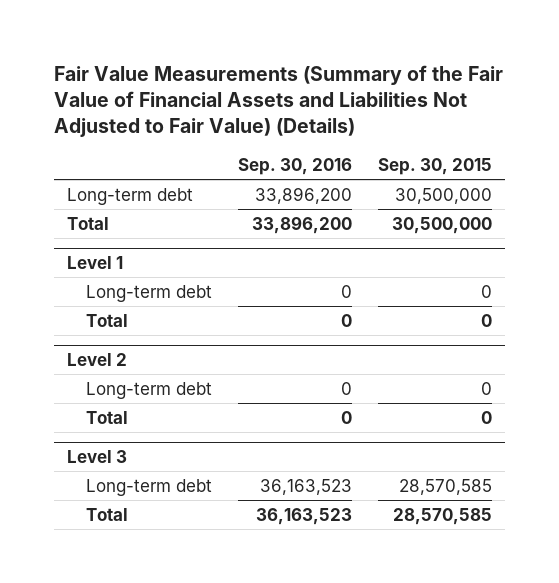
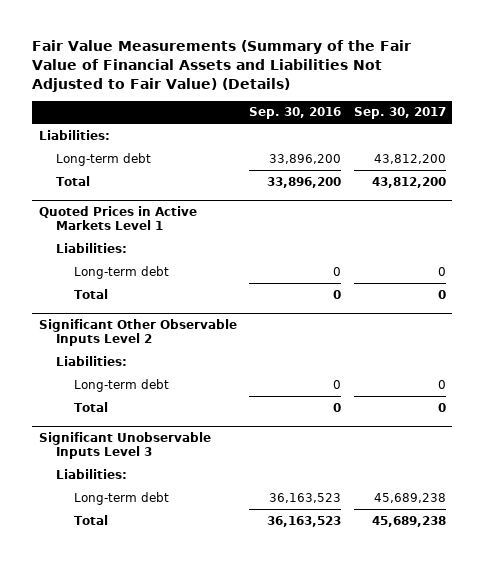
- | Sep. 30, 2016 | Sep. 30, 2015
+ | Sep. 30, 2016 | Sep. 30, 2017
+ Liabilities:
- Level 1
+ Quoted Prices in Active Markets Level 1
+ Liabilities:
- Level 2
+ Significant Other Observable Inputs Level 2
+ Liabilities:
- Level 3
+ Significant Unobservable Inputs Level 3
+ Liabilities:

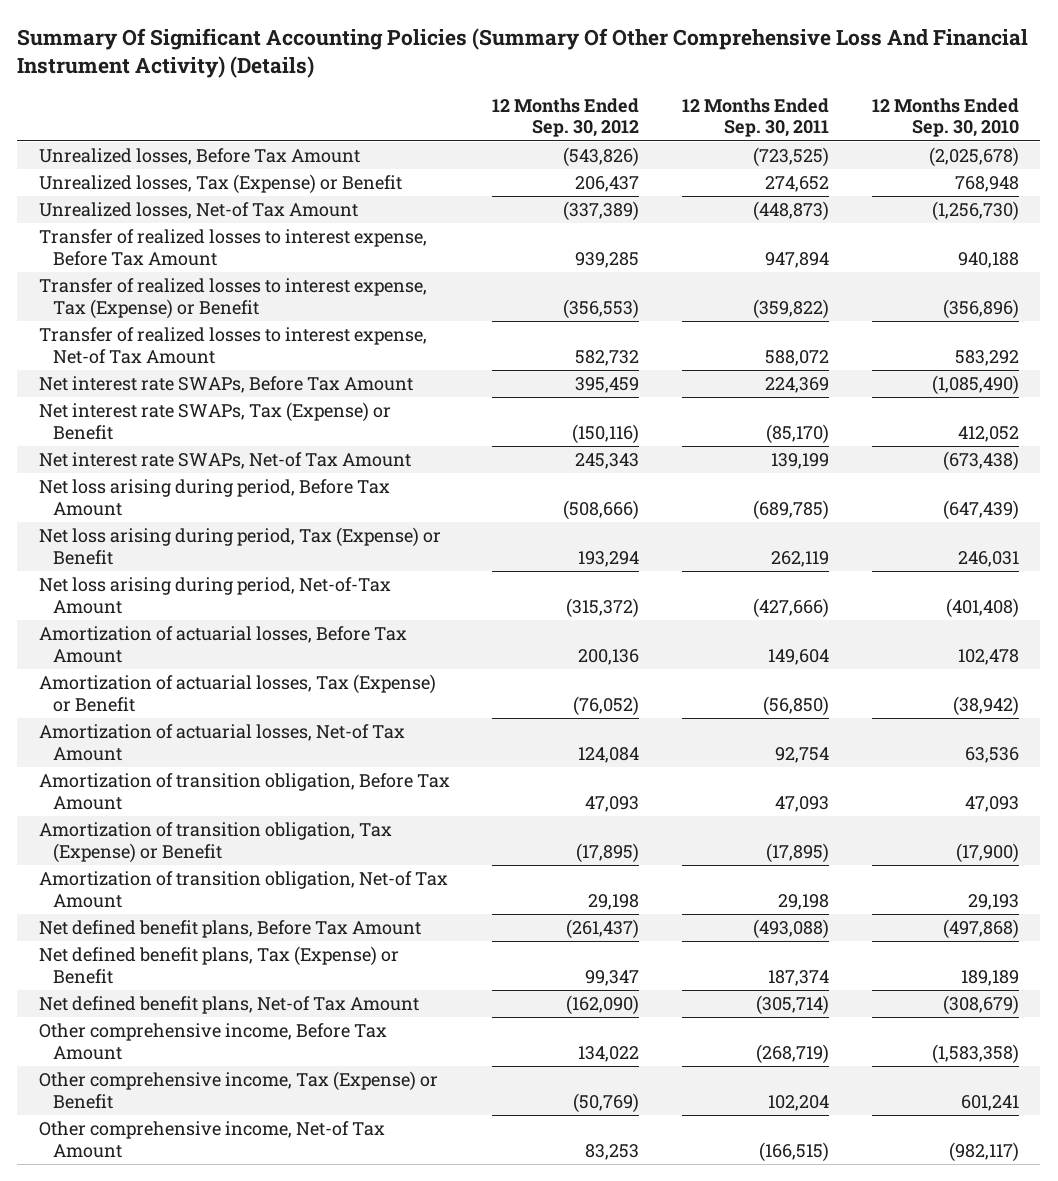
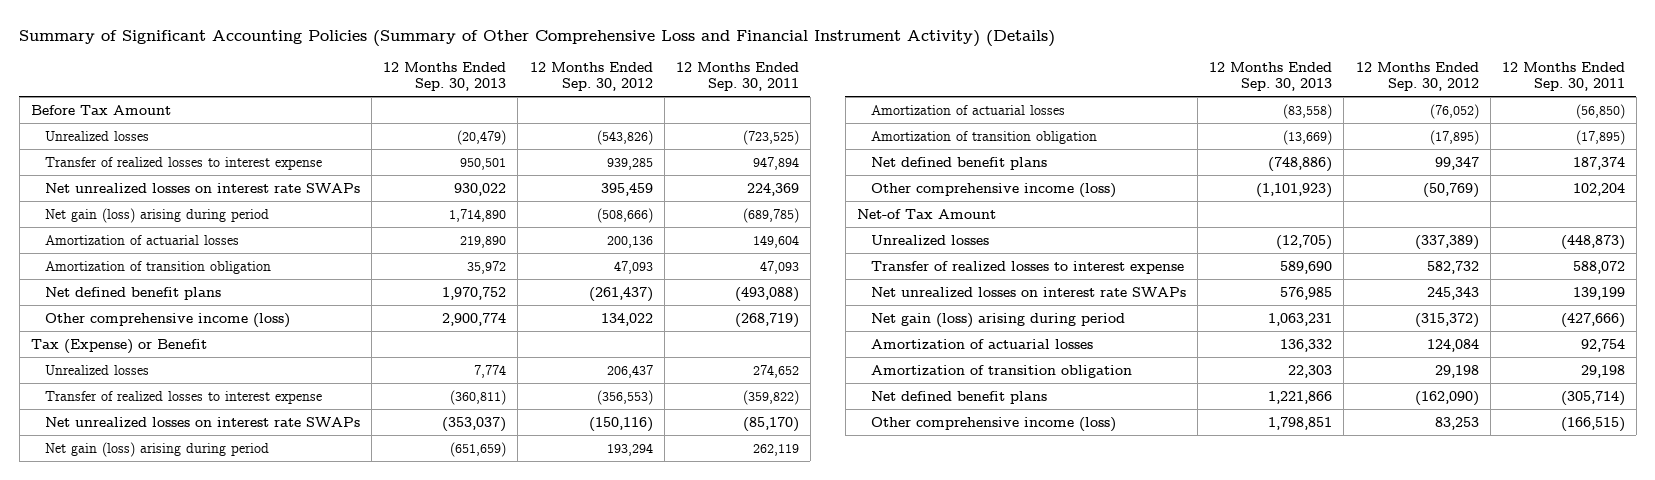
- Summary Of Significant Accounting Policies (Summary Of Other Comprehensive Loss And Financial Instrument Activity) (Details)
+ Summary of Significant Accounting Policies (Summary of Other Comprehensive Loss and Financial Instrument Activity) (Details)
- | 12 Months Ended Sep. 30, 2012 | 12 Months Ended Sep. 30, 2011 | 12 Months Ended Sep. 30, 2010
+ | 12 Months Ended Sep. 30, 2013 | 12 Months Ended Sep. 30, 2012 | 12 Months Ended Sep. 30, 2011
- Unrealized losses, Before Tax Amount | (543,826) | (723,525) | (2,025,678)
- Unrealized losses, Tax (Expense) or Benefit | 206,437 | 274,652 | 768,948
- Unrealized losses, Net-of Tax Amount | (337,389) | (448,873) | (1,256,730)
- Transfer of realized losses to interest expense, Before Tax Amount | 939,285 | 947,894 | 940,188
- Transfer of realized losses to interest expense, Tax (Expense) or Benefit | (356,553) | (359,822) | (356,896)
- Transfer of realized losses to interest expense, Net-of Tax Amount | 582,732 | 588,072 | 583,292
- Net interest rate SWAPs, Before Tax Amount | 395,459 | 224,369 | (1,085,490)
- Net interest rate SWAPs, Tax (Expense) or Benefit | (150,116) | (85,170) | 412,052
- Net interest rate SWAPs, Net-of Tax Amount | 245,343 | 139,199 | (673,438)
- Net loss arising during period, Before Tax Amount | (508,666) | (689,785) | (647,439)
- Net loss arising during period, Tax (Expense) or Benefit | 193,294 | 262,119 | 246,031
- Net loss arising during period, Net-of-Tax Amount | (315,372) | (427,666) | (401,408)
- Amortization of actuarial losses, Before Tax Amount | 200,136 | 149,604 | 102,478
- Amortization of actuarial losses, Tax (Expense) or Benefit | (76,052) | (56,850) | (38,942)
- Amortization of actuarial losses, Net-of Tax Amount | 124,084 | 92,754 | 63,536
- Amortization of transition obligation, Before Tax Amount | 47,093 | 47,093 | 47,093
- Amortization of transition obligation, Tax (Expense) or Benefit | (17,895) | (17,895) | (17,900)
- Amortization of transition obligation, Net-of Tax Amount | 29,198 | 29,198 | 29,193
- Net defined benefit plans, Before Tax Amount | (261,437) | (493,088) | (497,868)
- Net defined benefit plans, Tax (Expense) or Benefit | 99,347 | 187,374 | 189,189
- Net defined benefit plans, Net-of Tax Amount | (162,090) | (305,714) | (308,679)
- Other comprehensive income, Before Tax Amount | 134,022 | (268,719) | (1,583,358)
- Other comprehensive income, Tax (Expense) or Benefit | (50,769) | 102,204 | 601,241
- Other comprehensive income, Net-of Tax Amount | 83,253 | (166,515) | (982,117)
+ Before Tax Amount
+ Unrealized losses | (20,479) | (543,826) | (723,525)
+ Transfer of realized losses to interest expense | 950,501 | 939,285 | 947,894
+ Net unrealized losses on interest rate SWAPs | 930,022 | 395,459 | 224,369
+ Net gain (loss) arising during period | 1,714,890 | (508,666) | (689,785)
+ Amortization of actuarial losses | 219,890 | 200,136 | 149,604
+ Amortization of transition obligation | 35,972 | 47,093 | 47,093
+ Net defined benefit plans | 1,970,752 | (261,437) | (493,088)
+ Other comprehensive income (loss) | 2,900,774 | 134,022 | (268,719)
+ Tax (Expense) or Benefit
+ Unrealized losses | 7,774 | 206,437 | 274,652
+ Transfer of realized losses to interest expense | (360,811) | (356,553) | (359,822)
+ Net unrealized losses on interest rate SWAPs | (353,037) | (150,116) | (85,170)
+ Net gain (loss) arising during period | (651,659) | 193,294 | 262,119
+ Amortization of actuarial losses | (83,558) | (76,052) | (56,850)
+ Amortization of transition obligation | (13,669) | (17,895) | (17,895)
+ Net defined benefit plans | (748,886) | 99,347 | 187,374
+ Other comprehensive income (loss) | (1,101,923) | (50,769) | 102,204
+ Net-of Tax Amount
+ Unrealized losses | (12,705) | (337,389) | (448,873)
+ Transfer of realized losses to interest expense | 589,690 | 582,732 | 588,072
+ Net unrealized losses on interest rate SWAPs | 576,985 | 245,343 | 139,199
+ Net gain (loss) arising during period | 1,063,231 | (315,372) | (427,666)
+ Amortization of actuarial losses | 136,332 | 124,084 | 92,754
+ Amortization of transition obligation | 22,303 | 29,198 | 29,198
+ Net defined benefit plans | 1,221,866 | (162,090) | (305,714)
+ Other comprehensive income (loss) | 1,798,851 | 83,253 | (166,515)

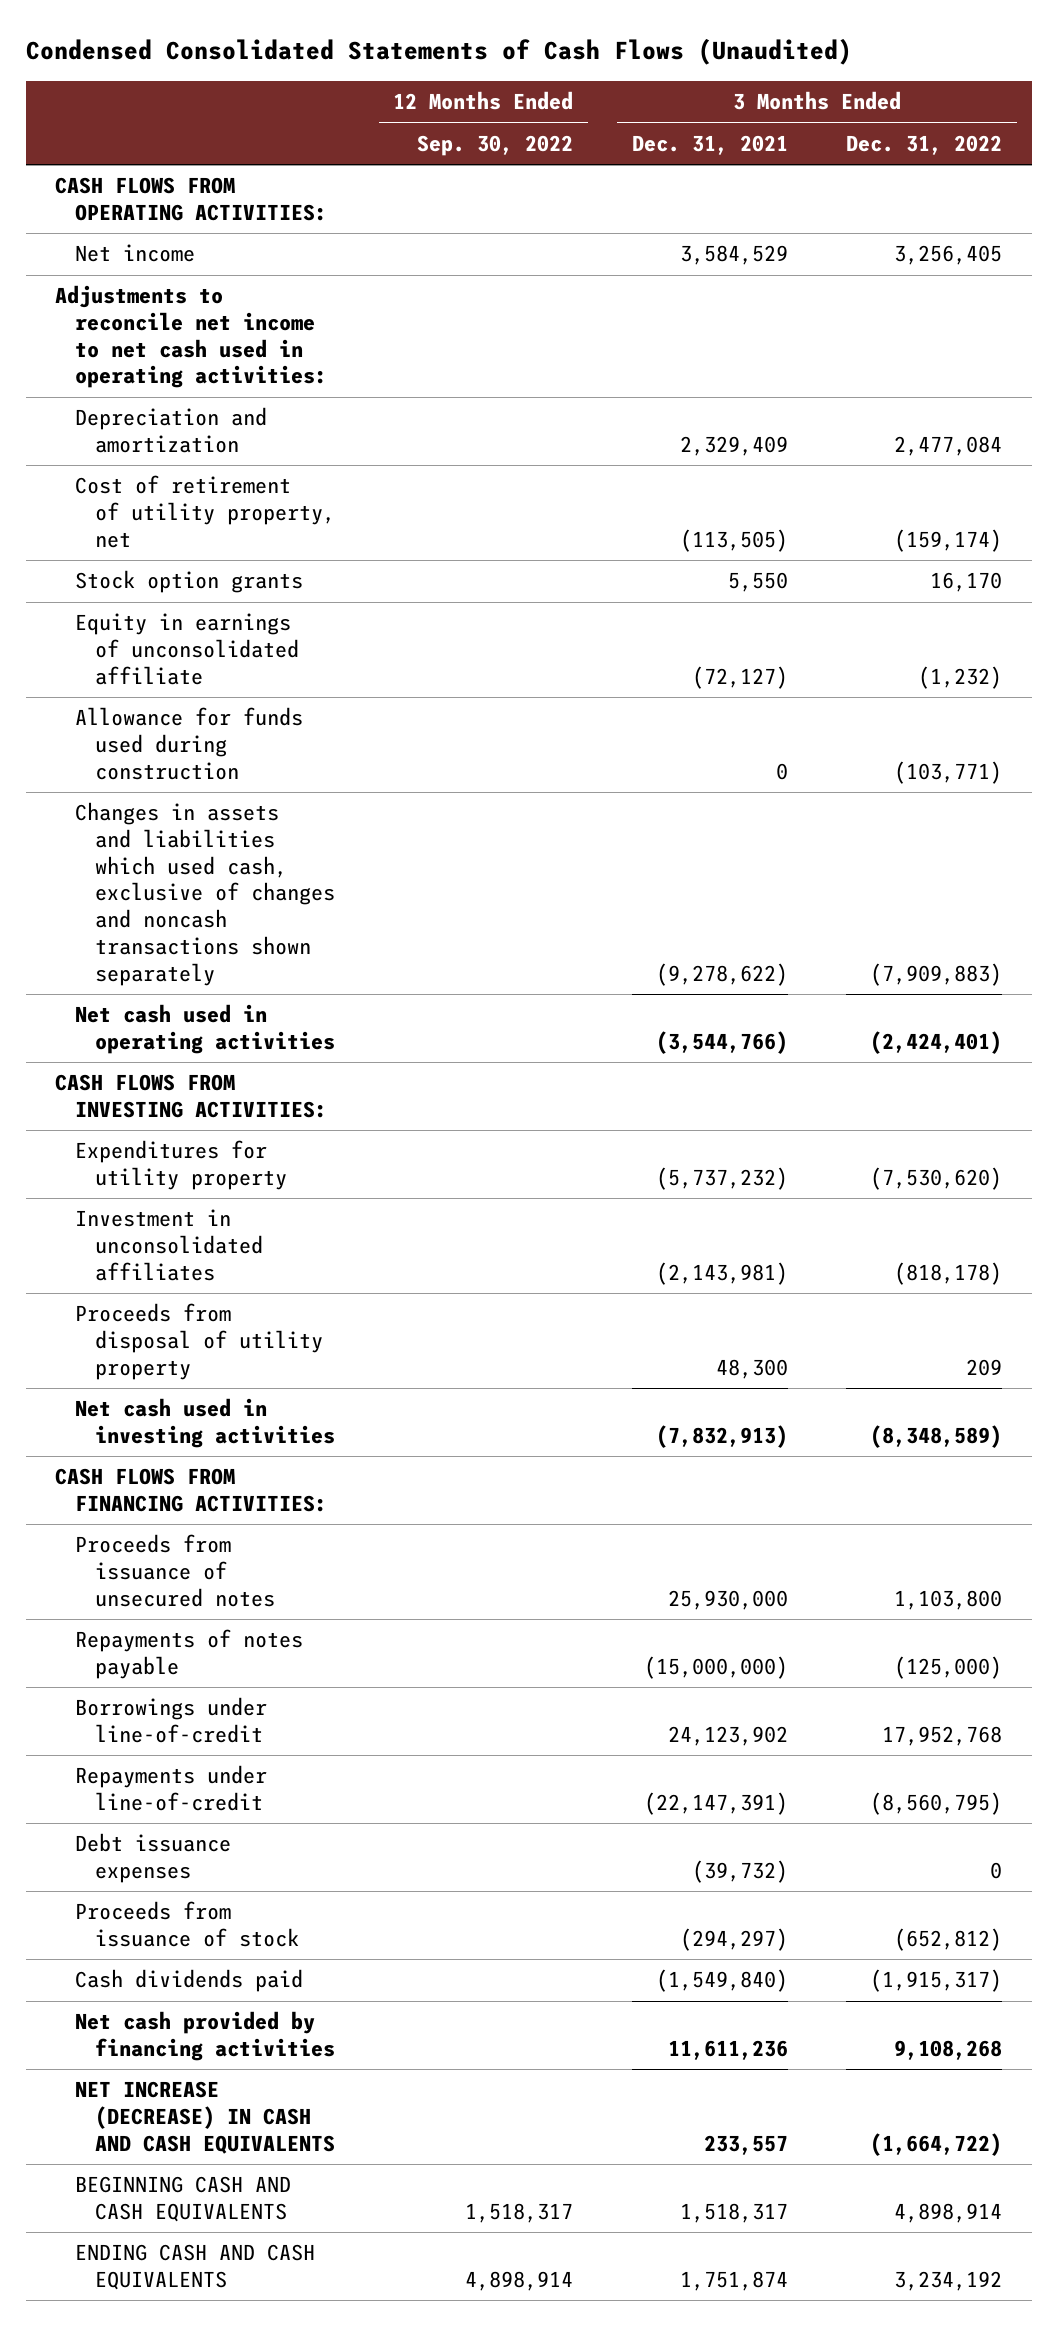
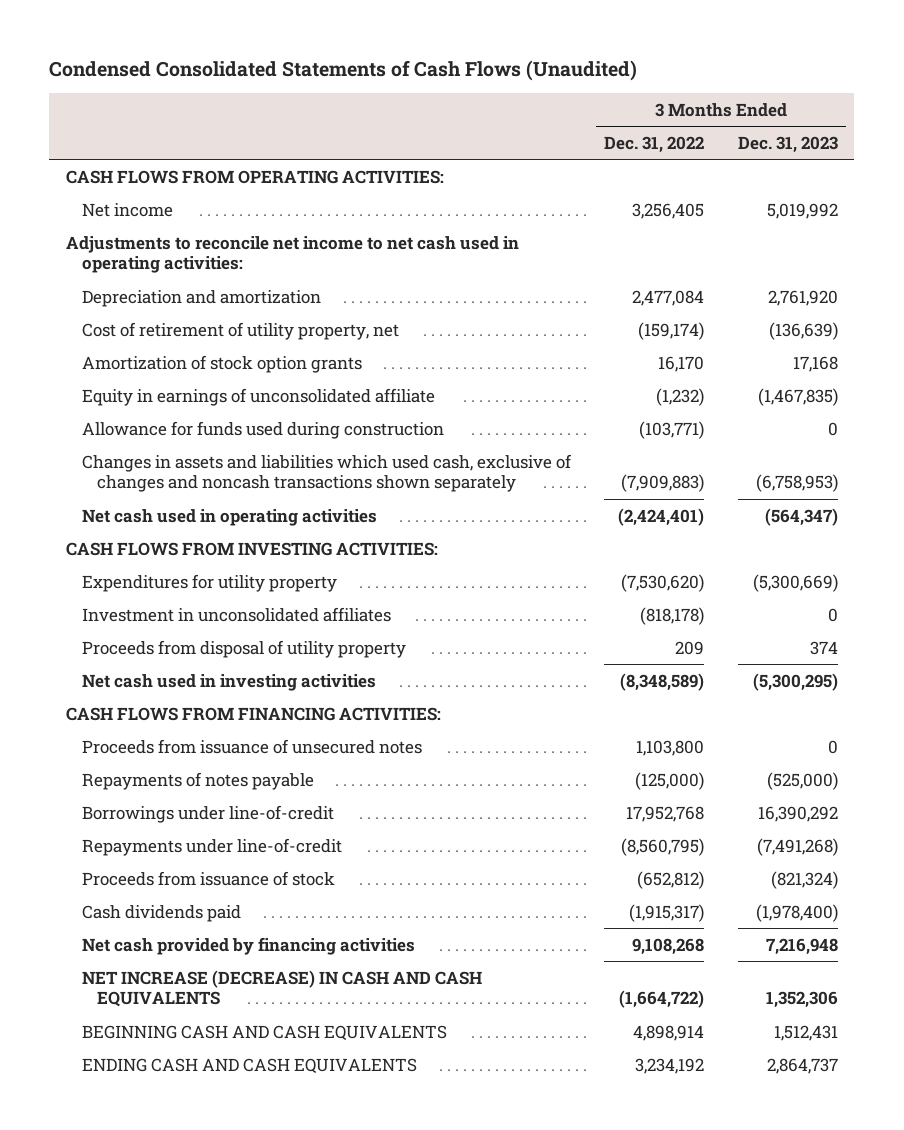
- | 12 Months Ended Sep. 30, 2022 | 3 Months Ended Dec. 31, 2021 | 3 Months Ended Dec. 31, 2022
+ | 3 Months Ended Dec. 31, 2022 | 3 Months Ended Dec. 31, 2023
- Stock option grants | | 5,550 | 16,170
+ Amortization of stock option grants | 16,170 | 17,168
- Debt issuance expenses | | (39,732) | 0

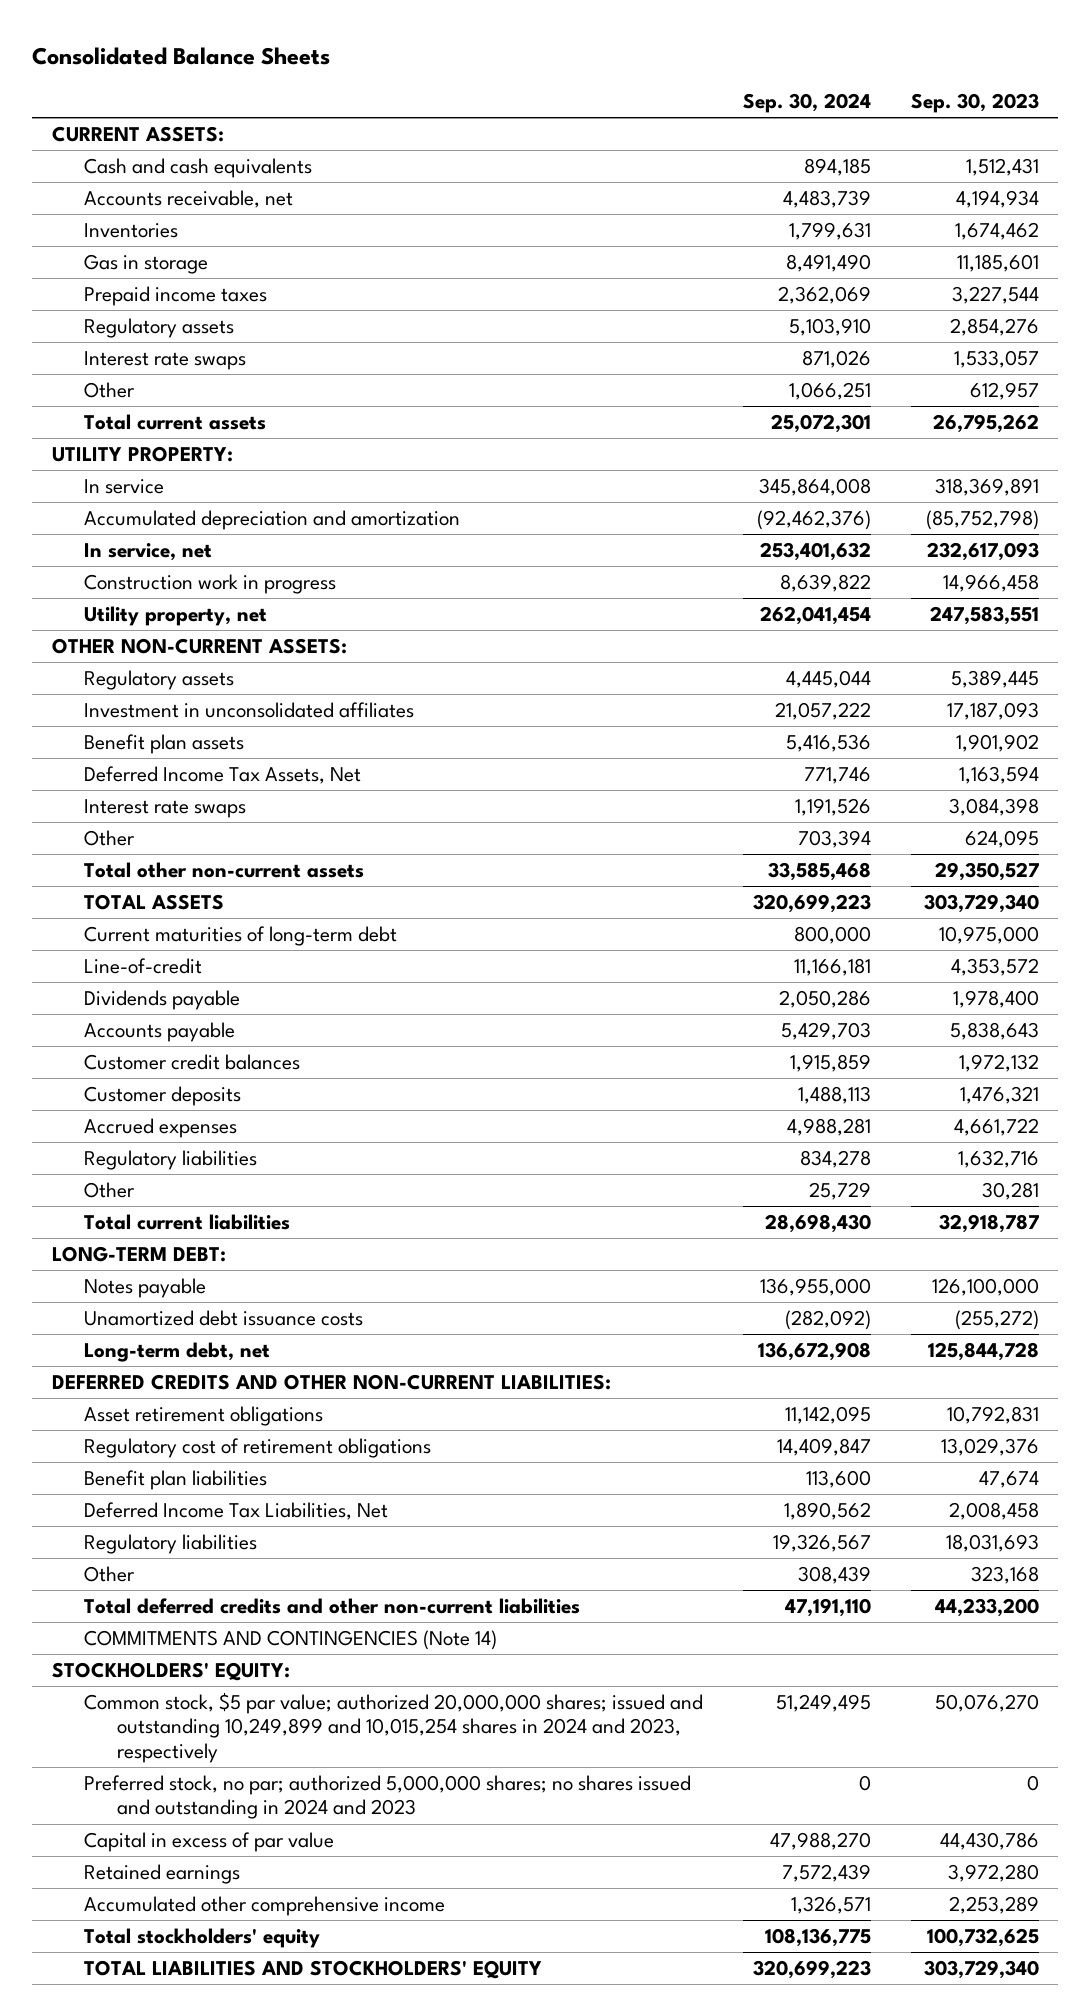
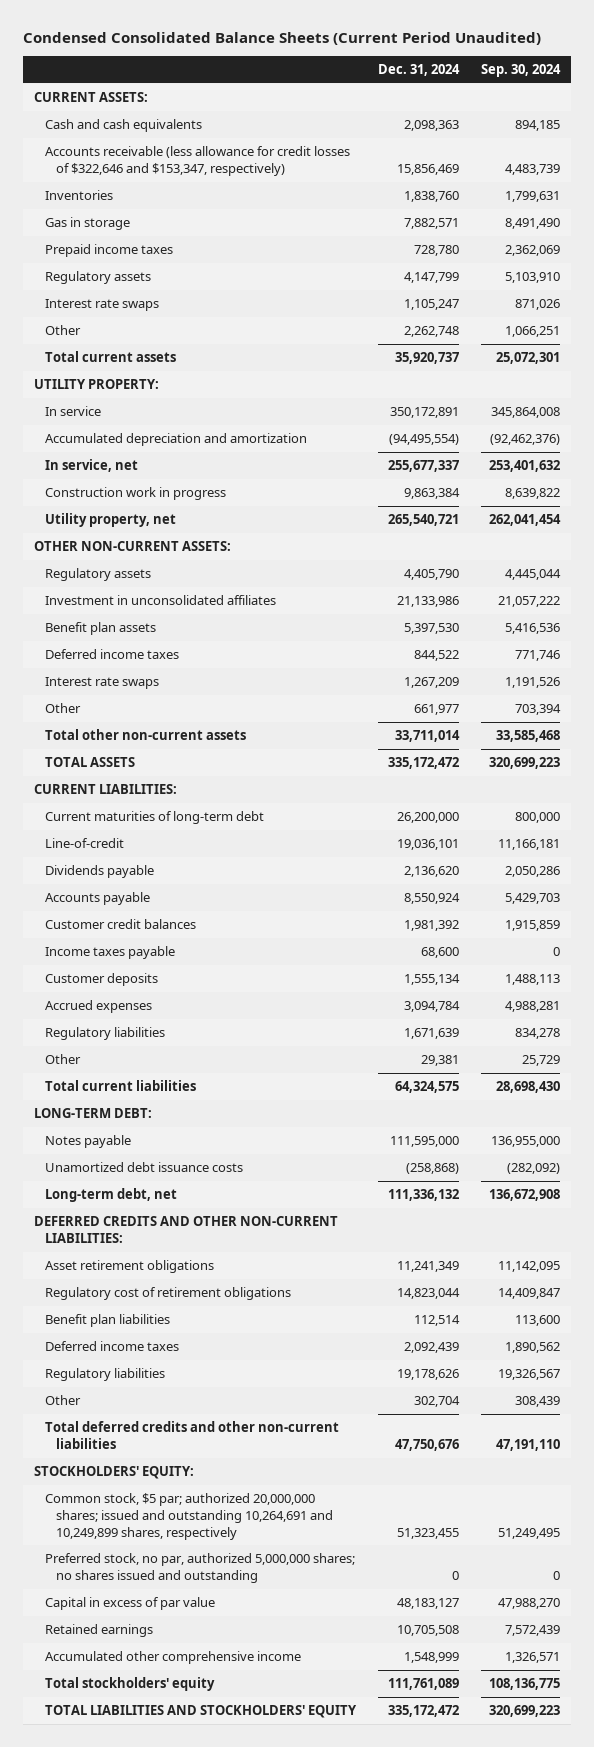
- Consolidated Balance Sheets
+ Condensed Consolidated Balance Sheets (Current Period Unaudited)
- | Sep. 30, 2024 | Sep. 30, 2023
+ | Dec. 31, 2024 | Sep. 30, 2024
- Accounts receivable, net | 4,483,739 | 4,194,934
+ Accounts receivable (less allowance for credit losses of $322,646 and $153,347, respectively) | 15,856,469 | 4,483,739
- Deferred Income Tax Assets, Net | 771,746 | 1,163,594
+ Deferred income taxes | 844,522 | 771,746
+ CURRENT LIABILITIES:
+ Income taxes payable | 68,600 | 0
- Deferred Income Tax Liabilities, Net | 1,890,562 | 2,008,458
+ Deferred income taxes | 2,092,439 | 1,890,562
- COMMITMENTS AND CONTINGENCIES (Note 14)
- Common stock, $5 par value; authorized 20,000,000 shares; issued and outstanding 10,249,899 and 10,015,254 shares in 2024 and 2023, respectively | 51,249,495 | 50,076,270
- Preferred stock, no par; authorized 5,000,000 shares; no shares issued and outstanding in 2024 and 2023 | 0 | 0
+ Common stock, $5 par; authorized 20,000,000 shares; issued and outstanding 10,264,691 and 10,249,899 shares, respectively | 51,323,455 | 51,249,495
+ Preferred stock, no par, authorized 5,000,000 shares; no shares issued and outstanding | 0 | 0

